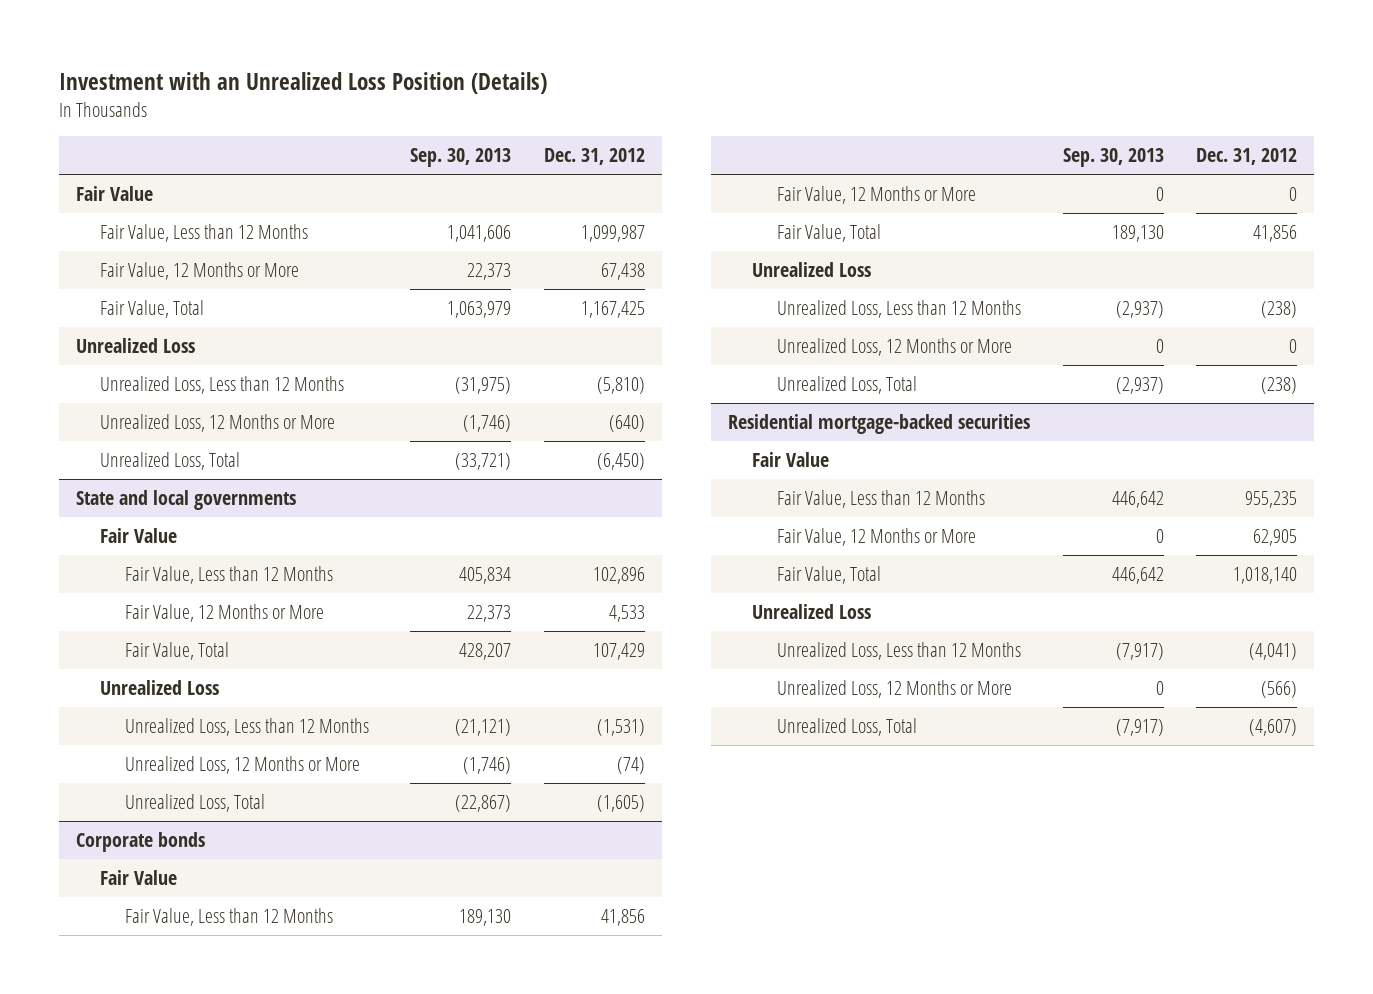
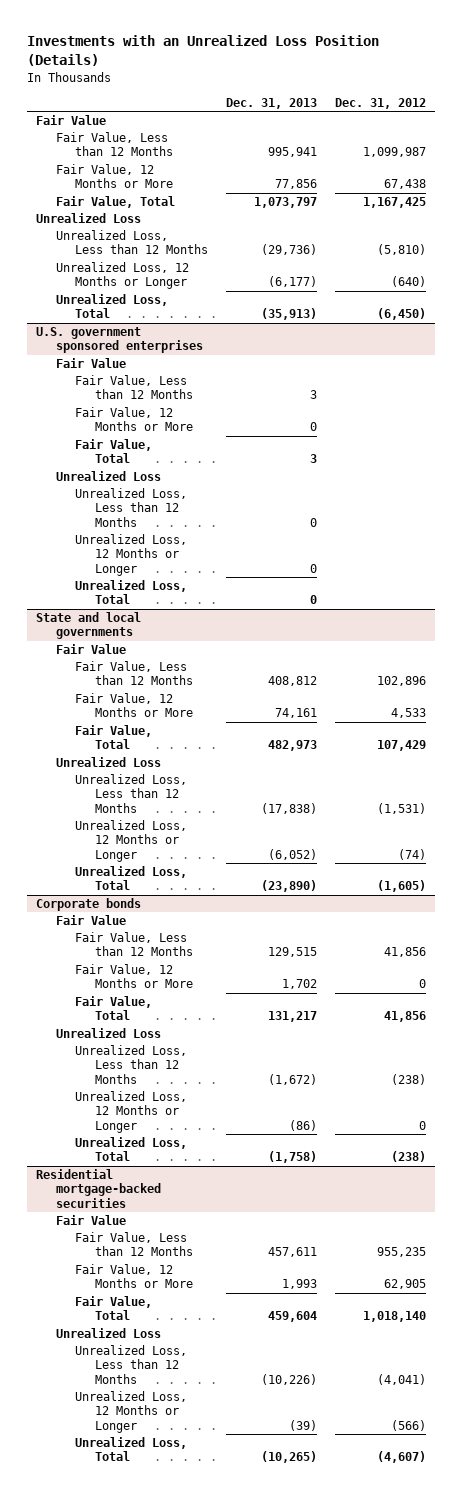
- Investment with an Unrealized Loss Position (Details)
+ Investments with an Unrealized Loss Position (Details)
- | Sep. 30, 2013 | Dec. 31, 2012
+ | Dec. 31, 2013 | Dec. 31, 2012
- Unrealized Loss, 12 Months or More | (1,746) | (640)
+ Unrealized Loss, 12 Months or Longer | (6,177) | (640)
+ U.S. government sponsored enterprises
+ Fair Value
+ Fair Value, Less than 12 Months | 3 |
+ Fair Value, 12 Months or More | 0 |
+ Fair Value, Total | 3 |
+ Unrealized Loss
+ Unrealized Loss, Less than 12 Months | 0 |
+ Unrealized Loss, 12 Months or Longer | 0 |
+ Unrealized Loss, Total | 0 |
@ State and local governments
- Unrealized Loss, 12 Months or More | (1,746) | (74)
+ Unrealized Loss, 12 Months or Longer | (6,052) | (74)
@ Corporate bonds
- Unrealized Loss, 12 Months or More | 0 | 0
+ Unrealized Loss, 12 Months or Longer | (86) | 0
@ Residential mortgage-backed securities
- Unrealized Loss, 12 Months or More | 0 | (566)
+ Unrealized Loss, 12 Months or Longer | (39) | (566)

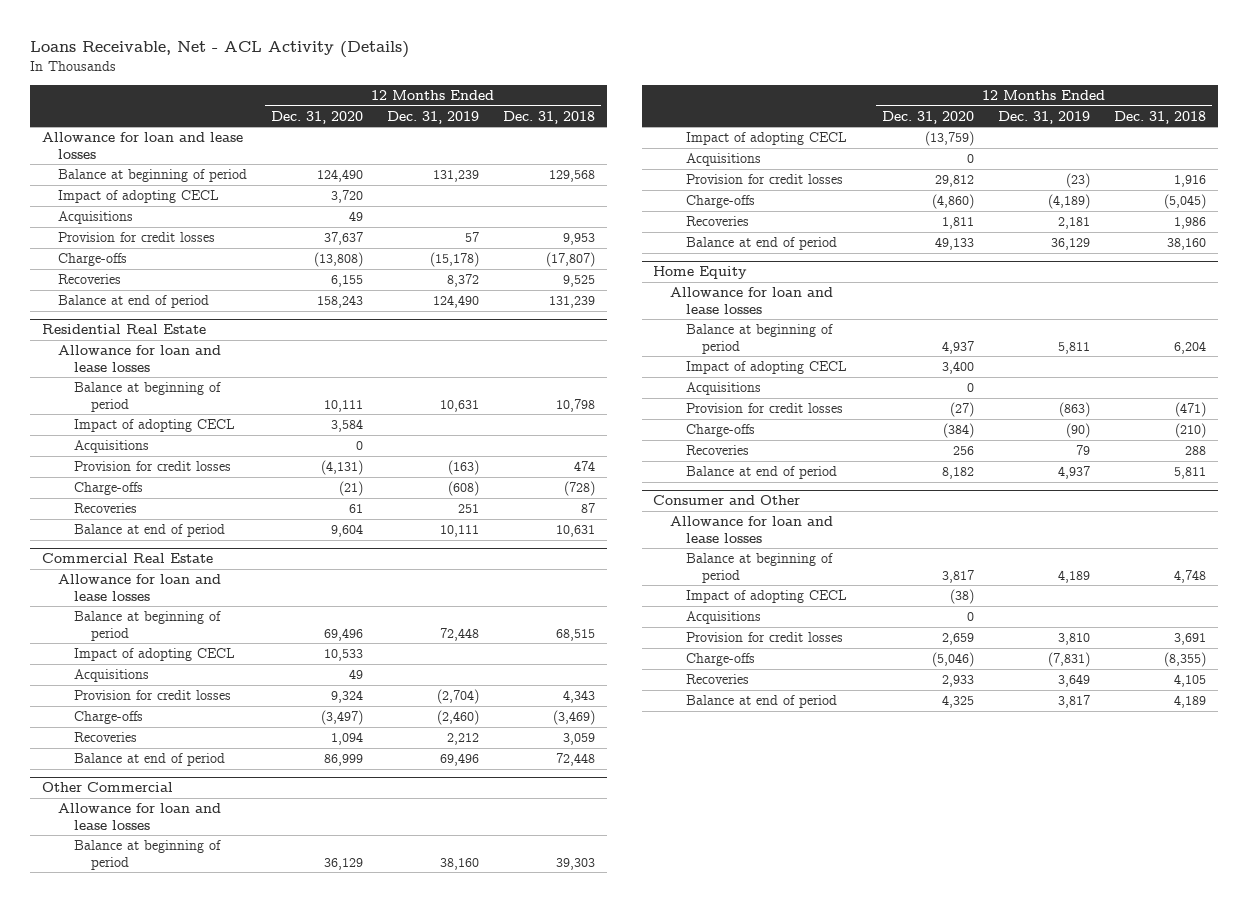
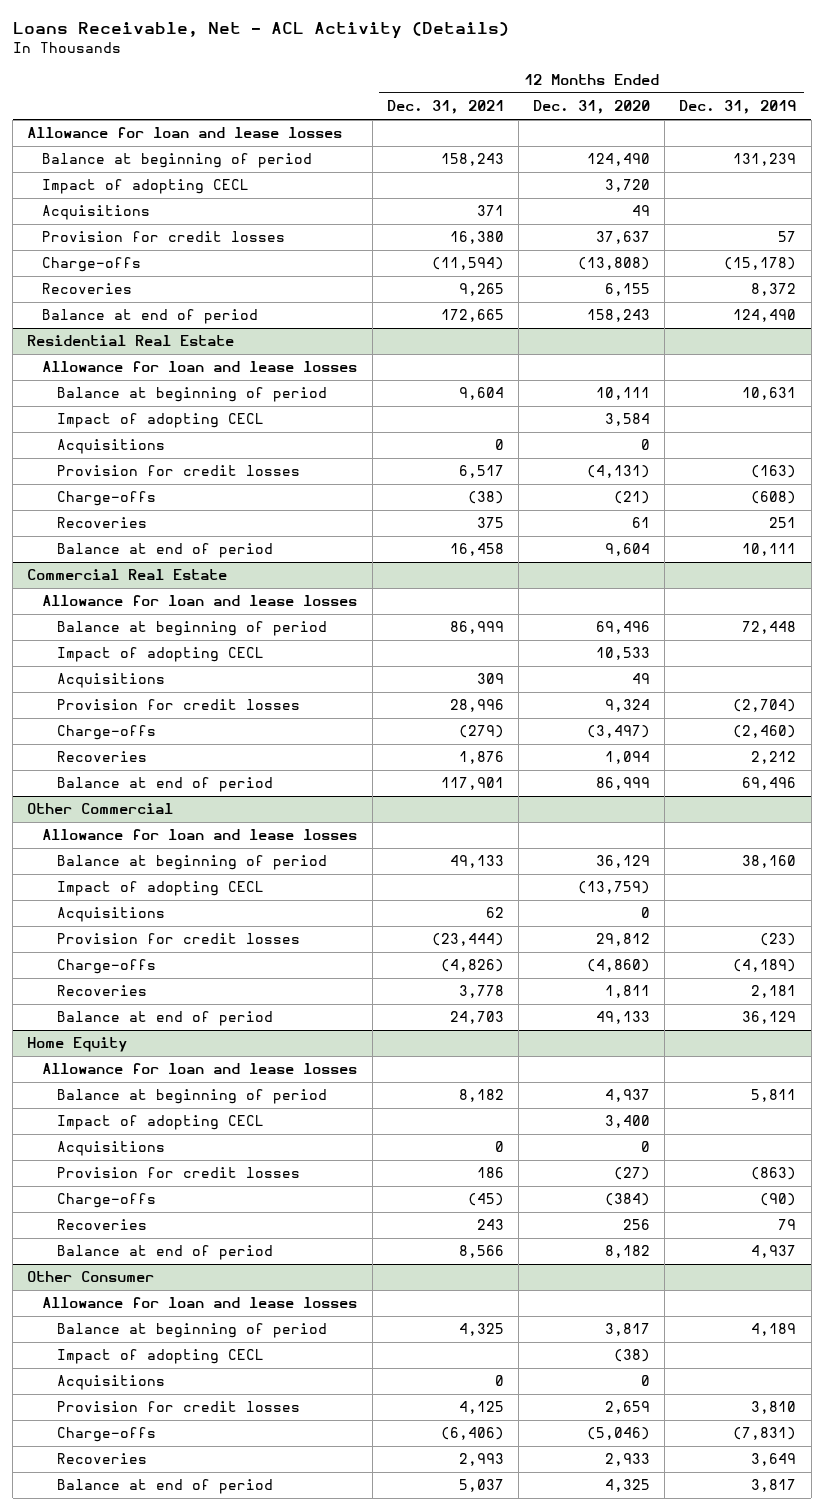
- | 12 Months Ended Dec. 31, 2020 | 12 Months Ended Dec. 31, 2019 | 12 Months Ended Dec. 31, 2018
+ | 12 Months Ended Dec. 31, 2021 | 12 Months Ended Dec. 31, 2020 | 12 Months Ended Dec. 31, 2019
- Consumer and Other
+ Other Consumer

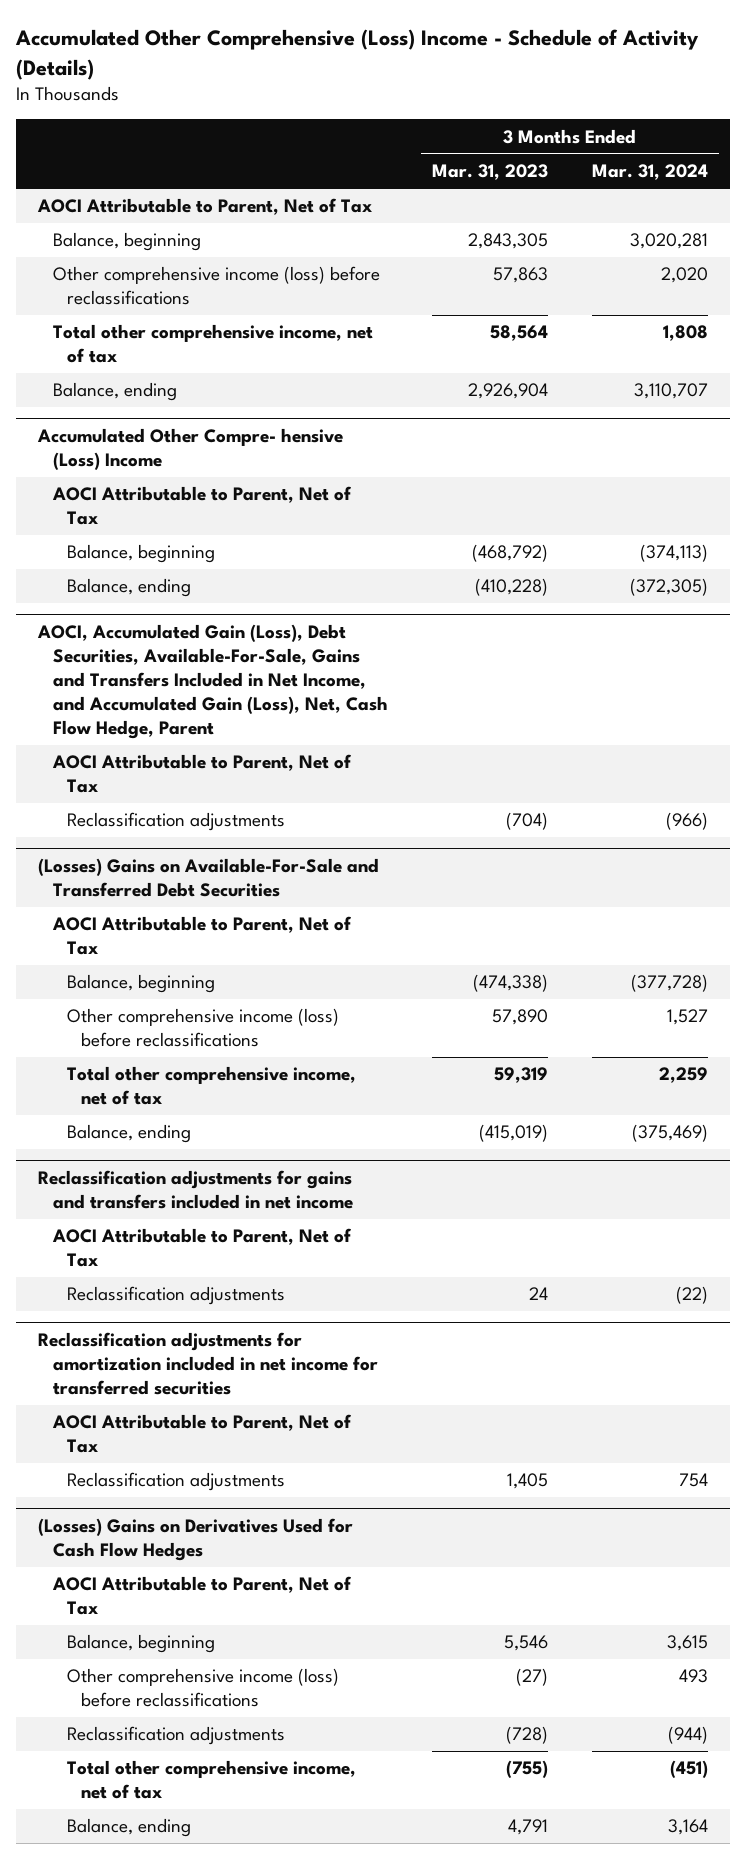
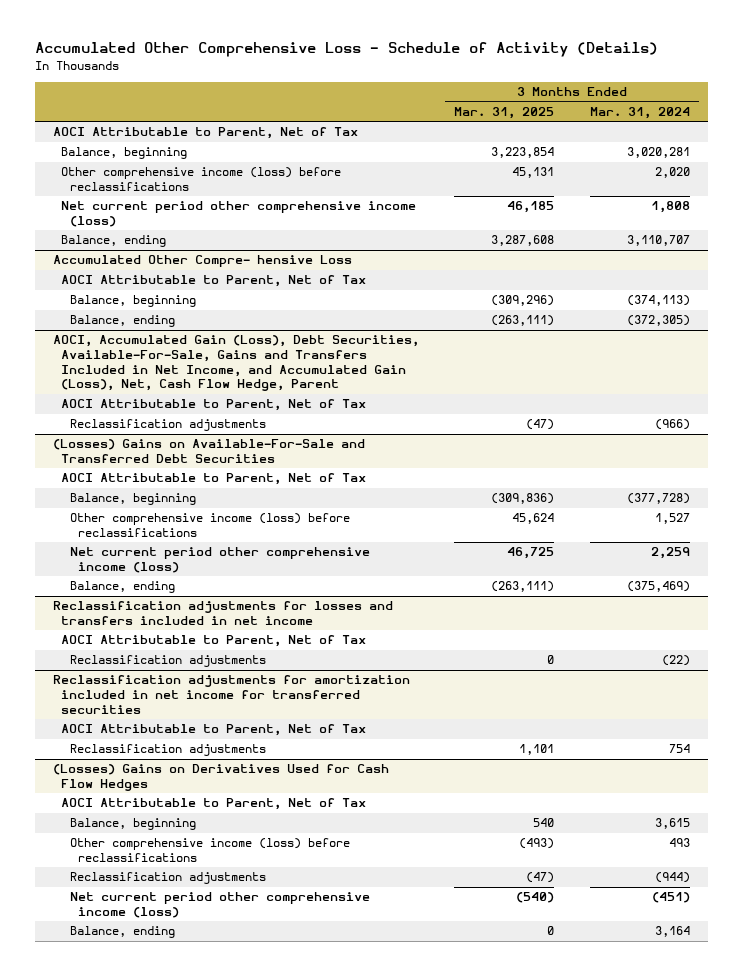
- Accumulated Other Comprehensive (Loss) Income - Schedule of Activity (Details)
+ Accumulated Other Comprehensive Loss - Schedule of Activity (Details)
- | 3 Months Ended Mar. 31, 2023 | 3 Months Ended Mar. 31, 2024
+ | 3 Months Ended Mar. 31, 2025 | 3 Months Ended Mar. 31, 2024
- Total other comprehensive income, net of tax | 58,564 | 1,808
+ Net current period other comprehensive income (loss) | 46,185 | 1,808
- Accumulated Other Compre- hensive (Loss) Income
+ Accumulated Other Compre- hensive Loss
@ (Losses) Gains on Available-For-Sale and Transferred Debt Securities
- Total other comprehensive income, net of tax | 59,319 | 2,259
+ Net current period other comprehensive income (loss) | 46,725 | 2,259
- Reclassification adjustments for gains and transfers included in net income
+ Reclassification adjustments for losses and transfers included in net income
@ (Losses) Gains on Derivatives Used for Cash Flow Hedges
- Total other comprehensive income, net of tax | (755) | (451)
+ Net current period other comprehensive income (loss) | (540) | (451)

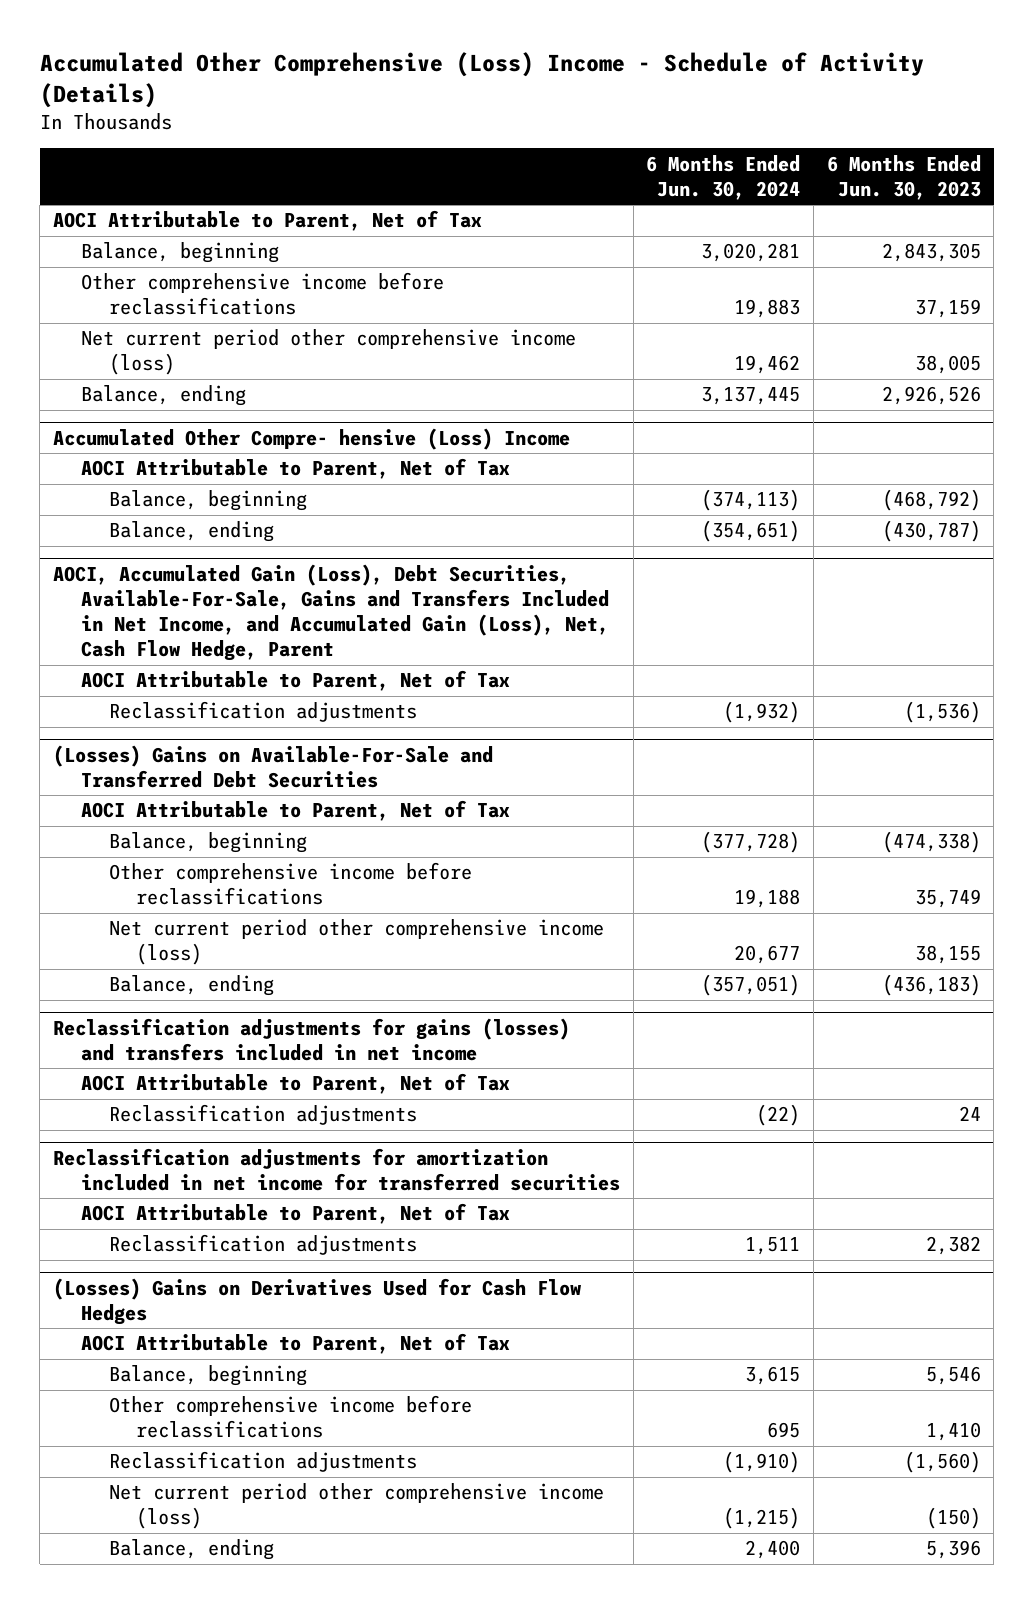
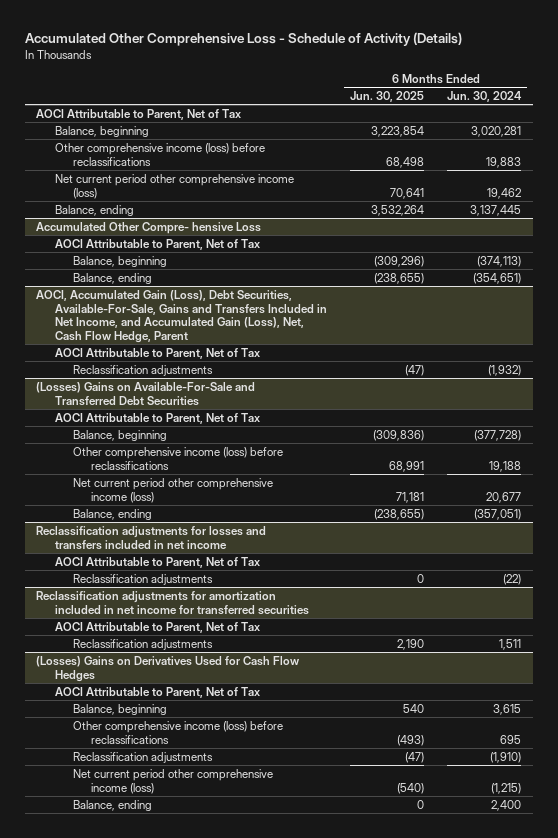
- Accumulated Other Comprehensive (Loss) Income - Schedule of Activity (Details)
+ Accumulated Other Comprehensive Loss - Schedule of Activity (Details)
- | 6 Months Ended Jun. 30, 2024 | 6 Months Ended Jun. 30, 2023
+ | 6 Months Ended Jun. 30, 2025 | 6 Months Ended Jun. 30, 2024
- Other comprehensive income before reclassifications | 19,883 | 37,159
+ Other comprehensive income (loss) before reclassifications | 68,498 | 19,883
- Accumulated Other Compre- hensive (Loss) Income
+ Accumulated Other Compre- hensive Loss
@ (Losses) Gains on Available-For-Sale and Transferred Debt Securities
- Other comprehensive income before reclassifications | 19,188 | 35,749
+ Other comprehensive income (loss) before reclassifications | 68,991 | 19,188
- Reclassification adjustments for gains (losses) and transfers included in net income
+ Reclassification adjustments for losses and transfers included in net income
@ (Losses) Gains on Derivatives Used for Cash Flow Hedges
- Other comprehensive income before reclassifications | 695 | 1,410
+ Other comprehensive income (loss) before reclassifications | (493) | 695

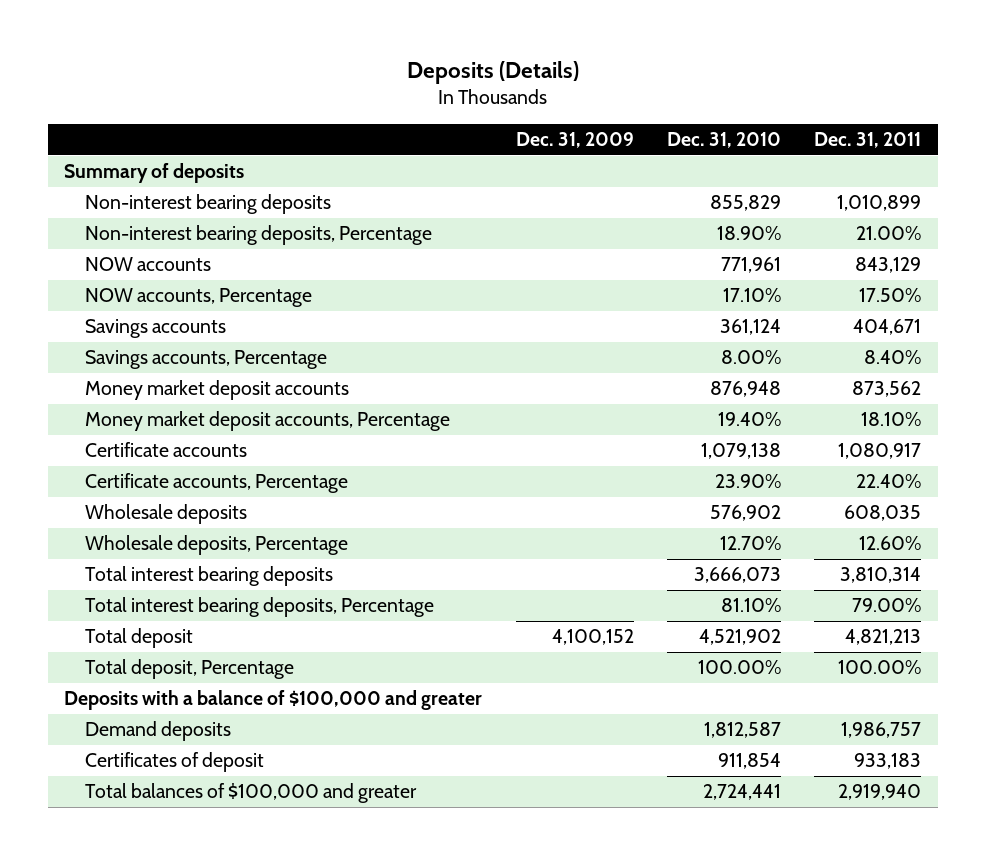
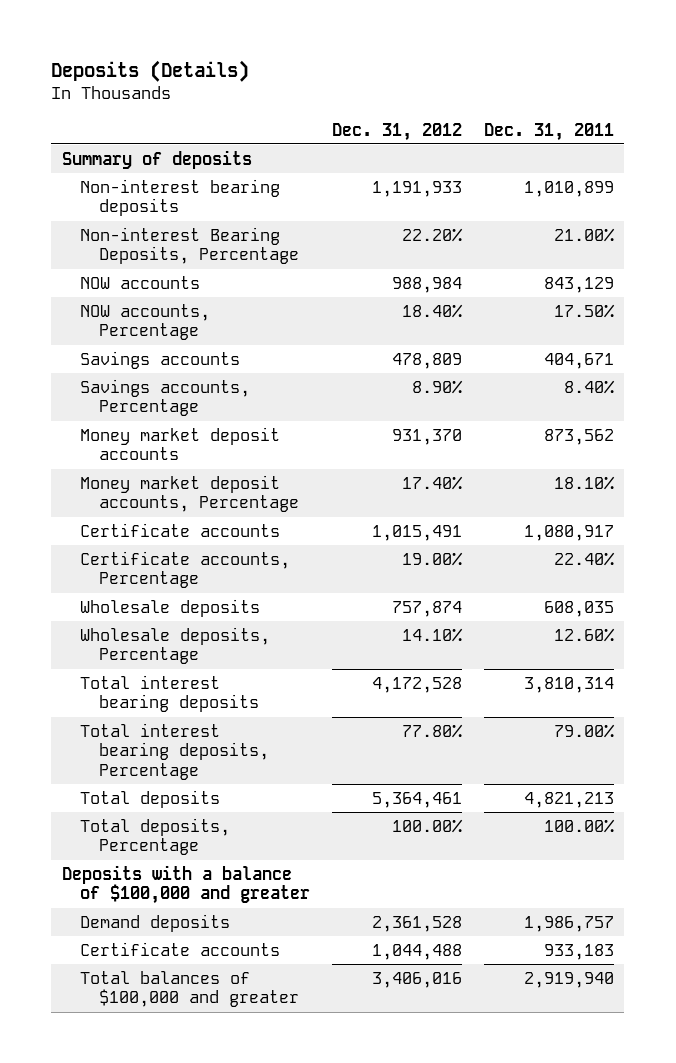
- | Dec. 31, 2009 | Dec. 31, 2010 | Dec. 31, 2011
+ | Dec. 31, 2012 | Dec. 31, 2011
- Non-interest bearing deposits, Percentage | | 18.90% | 21.00%
+ Non-interest Bearing Deposits, Percentage | 22.20% | 21.00%
- Total deposit | 4,100,152 | 4,521,902 | 4,821,213
- Total deposit, Percentage | | 100.00% | 100.00%
+ Total deposits | 5,364,461 | 4,821,213
+ Total deposits, Percentage | 100.00% | 100.00%
- Certificates of deposit | | 911,854 | 933,183
+ Certificate accounts | 1,044,488 | 933,183

